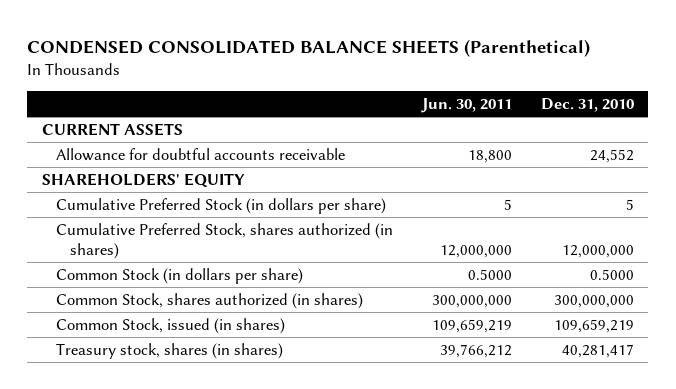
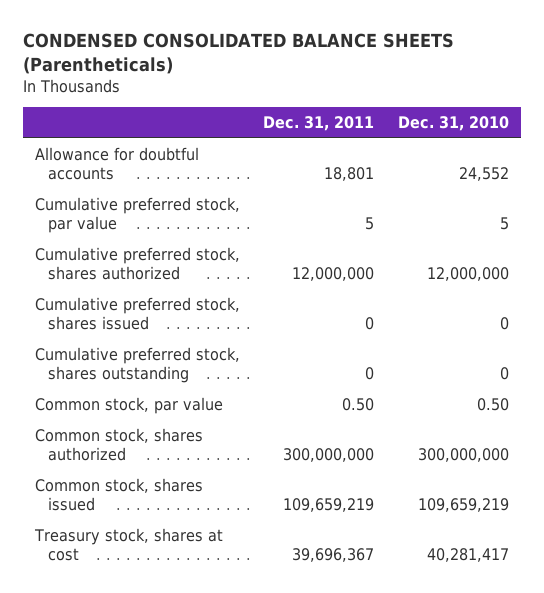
- CONDENSED CONSOLIDATED BALANCE SHEETS (Parenthetical)
+ CONDENSED CONSOLIDATED BALANCE SHEETS (Parentheticals)
- | Jun. 30, 2011 | Dec. 31, 2010
+ | Dec. 31, 2011 | Dec. 31, 2010
- CURRENT ASSETS
- Allowance for doubtful accounts receivable | 18,800 | 24,552
- SHAREHOLDERS' EQUITY
- Cumulative Preferred Stock (in dollars per share) | 5 | 5
- Cumulative Preferred Stock, shares authorized (in shares) | 12,000,000 | 12,000,000
- Common Stock (in dollars per share) | 0.5000 | 0.5000
- Common Stock, shares authorized (in shares) | 300,000,000 | 300,000,000
- Common Stock, issued (in shares) | 109,659,219 | 109,659,219
- Treasury stock, shares (in shares) | 39,766,212 | 40,281,417
+ Allowance for doubtful accounts | 18,801 | 24,552
+ Cumulative preferred stock, par value | 5 | 5
+ Cumulative preferred stock, shares authorized | 12,000,000 | 12,000,000
+ Cumulative preferred stock, shares issued | 0 | 0
+ Cumulative preferred stock, shares outstanding | 0 | 0
+ Common stock, par value | 0.50 | 0.50
+ Common stock, shares authorized | 300,000,000 | 300,000,000
+ Common stock, shares issued | 109,659,219 | 109,659,219
+ Treasury stock, shares at cost | 39,696,367 | 40,281,417

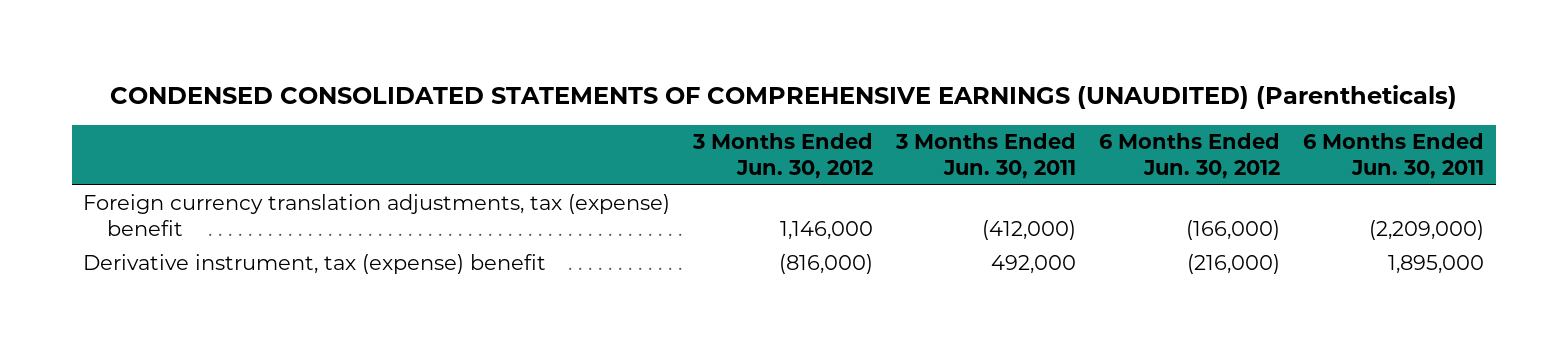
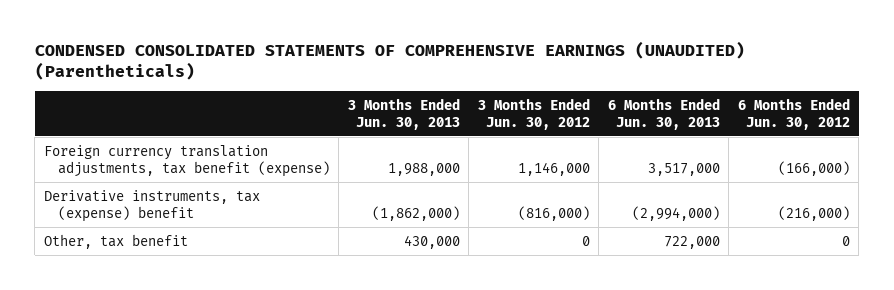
- | 3 Months Ended Jun. 30, 2012 | 3 Months Ended Jun. 30, 2011 | 6 Months Ended Jun. 30, 2012 | 6 Months Ended Jun. 30, 2011
+ | 3 Months Ended Jun. 30, 2013 | 3 Months Ended Jun. 30, 2012 | 6 Months Ended Jun. 30, 2013 | 6 Months Ended Jun. 30, 2012
- Foreign currency translation adjustments, tax (expense) benefit | 1,146,000 | (412,000) | (166,000) | (2,209,000)
- Derivative instrument, tax (expense) benefit | (816,000) | 492,000 | (216,000) | 1,895,000
+ Foreign currency translation adjustments, tax benefit (expense) | 1,988,000 | 1,146,000 | 3,517,000 | (166,000)
+ Derivative instruments, tax (expense) benefit | (1,862,000) | (816,000) | (2,994,000) | (216,000)
+ Other, tax benefit | 430,000 | 0 | 722,000 | 0

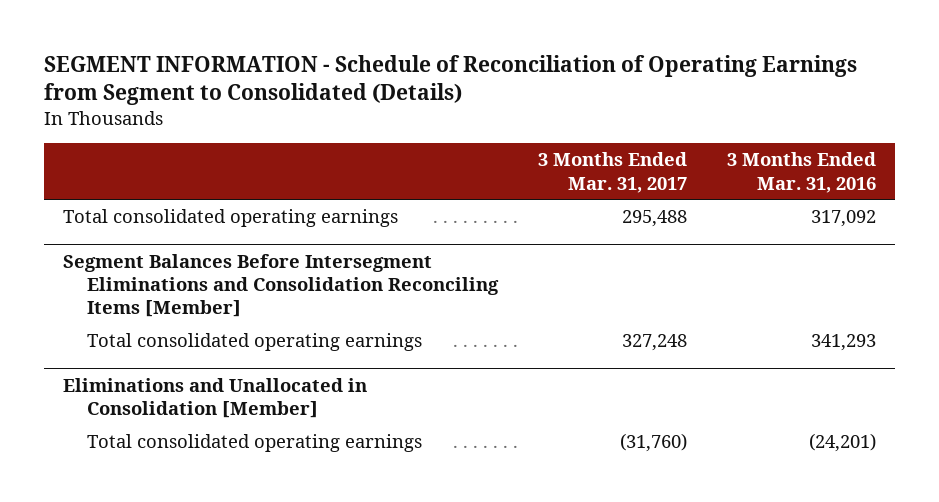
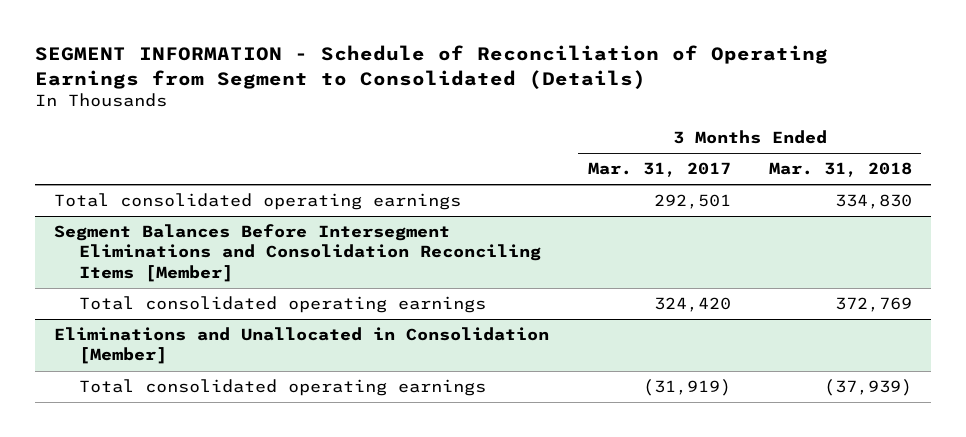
- | 3 Months Ended Mar. 31, 2017 | 3 Months Ended Mar. 31, 2016
+ | 3 Months Ended Mar. 31, 2017 | 3 Months Ended Mar. 31, 2018
- Total consolidated operating earnings | 295,488 | 317,092
+ Total consolidated operating earnings | 292,501 | 334,830
@ Segment Balances Before Intersegment Eliminations and Consolidation Reconciling Items [Member]
- Total consolidated operating earnings | 327,248 | 341,293
+ Total consolidated operating earnings | 324,420 | 372,769
@ Eliminations and Unallocated in Consolidation [Member]
- Total consolidated operating earnings | (31,760) | (24,201)
+ Total consolidated operating earnings | (31,919) | (37,939)

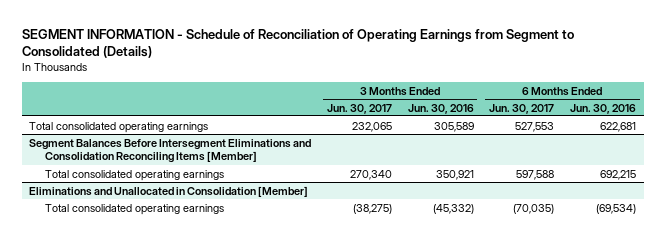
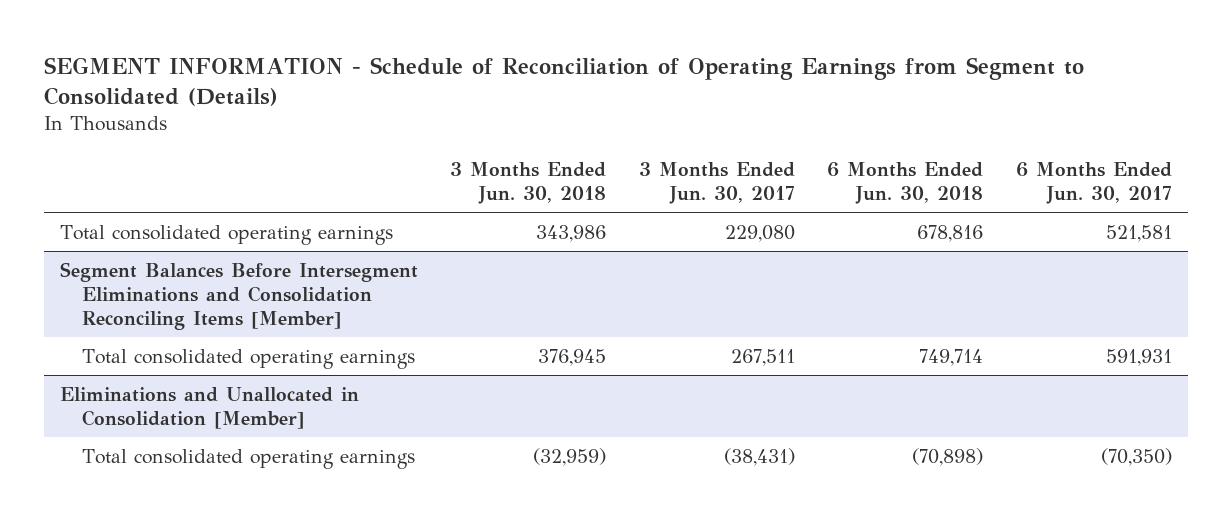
- | 3 Months Ended Jun. 30, 2017 | 3 Months Ended Jun. 30, 2016 | 6 Months Ended Jun. 30, 2017 | 6 Months Ended Jun. 30, 2016
+ | 3 Months Ended Jun. 30, 2018 | 3 Months Ended Jun. 30, 2017 | 6 Months Ended Jun. 30, 2018 | 6 Months Ended Jun. 30, 2017
- Total consolidated operating earnings | 232,065 | 305,589 | 527,553 | 622,681
+ Total consolidated operating earnings | 343,986 | 229,080 | 678,816 | 521,581
@ Segment Balances Before Intersegment Eliminations and Consolidation Reconciling Items [Member]
- Total consolidated operating earnings | 270,340 | 350,921 | 597,588 | 692,215
+ Total consolidated operating earnings | 376,945 | 267,511 | 749,714 | 591,931
@ Eliminations and Unallocated in Consolidation [Member]
- Total consolidated operating earnings | (38,275) | (45,332) | (70,035) | (69,534)
+ Total consolidated operating earnings | (32,959) | (38,431) | (70,898) | (70,350)

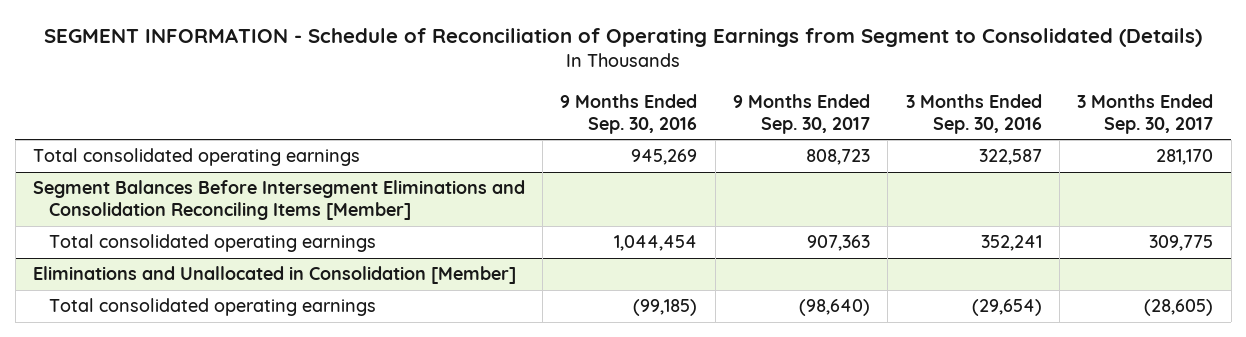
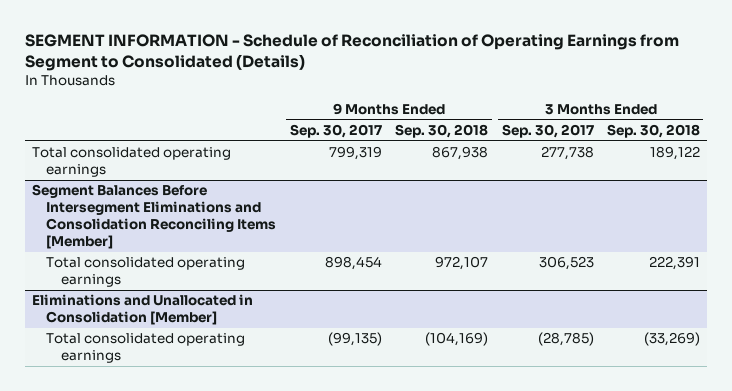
- | 9 Months Ended Sep. 30, 2016 | 9 Months Ended Sep. 30, 2017 | 3 Months Ended Sep. 30, 2016 | 3 Months Ended Sep. 30, 2017
+ | 9 Months Ended Sep. 30, 2017 | 9 Months Ended Sep. 30, 2018 | 3 Months Ended Sep. 30, 2017 | 3 Months Ended Sep. 30, 2018
- Total consolidated operating earnings | 945,269 | 808,723 | 322,587 | 281,170
+ Total consolidated operating earnings | 799,319 | 867,938 | 277,738 | 189,122
@ Segment Balances Before Intersegment Eliminations and Consolidation Reconciling Items [Member]
- Total consolidated operating earnings | 1,044,454 | 907,363 | 352,241 | 309,775
+ Total consolidated operating earnings | 898,454 | 972,107 | 306,523 | 222,391
@ Eliminations and Unallocated in Consolidation [Member]
- Total consolidated operating earnings | (99,185) | (98,640) | (29,654) | (28,605)
+ Total consolidated operating earnings | (99,135) | (104,169) | (28,785) | (33,269)

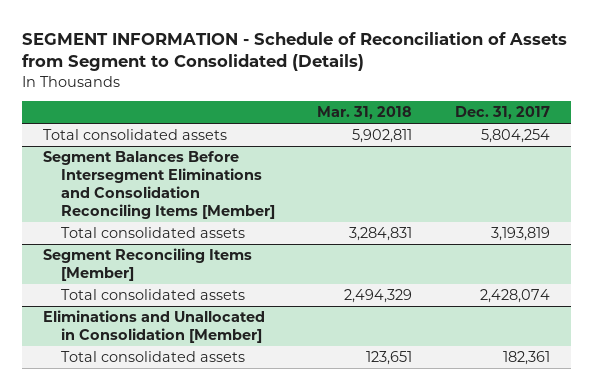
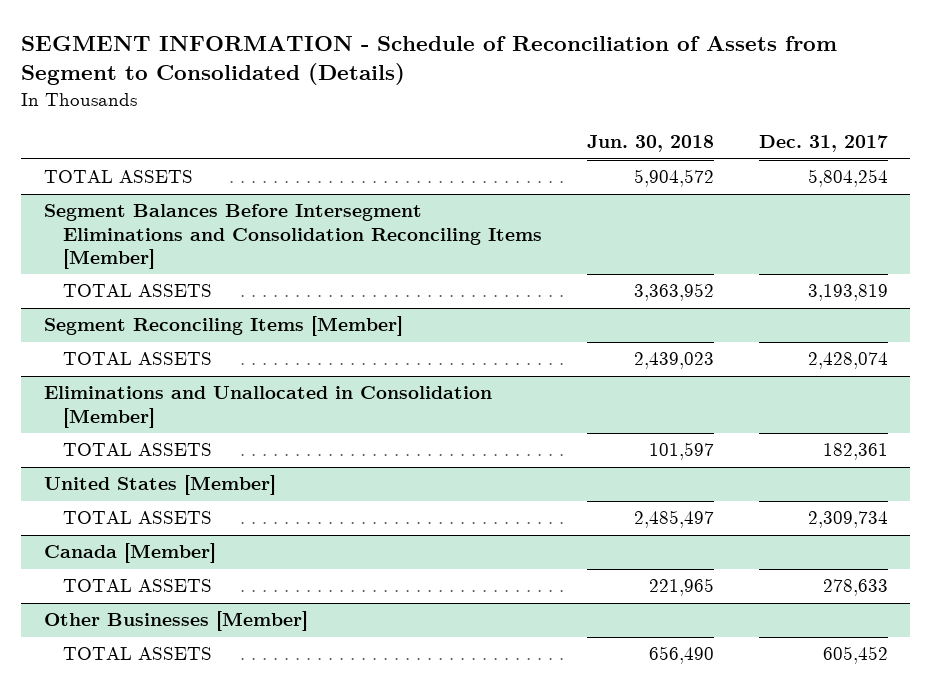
- | Mar. 31, 2018 | Dec. 31, 2017
+ | Jun. 30, 2018 | Dec. 31, 2017
- Total consolidated assets | 5,902,811 | 5,804,254
+ TOTAL ASSETS | 5,904,572 | 5,804,254
@ Segment Balances Before Intersegment Eliminations and Consolidation Reconciling Items [Member]
- Total consolidated assets | 3,284,831 | 3,193,819
+ TOTAL ASSETS | 3,363,952 | 3,193,819
@ Segment Reconciling Items [Member]
- Total consolidated assets | 2,494,329 | 2,428,074
+ TOTAL ASSETS | 2,439,023 | 2,428,074
@ Eliminations and Unallocated in Consolidation [Member]
- Total consolidated assets | 123,651 | 182,361
+ TOTAL ASSETS | 101,597 | 182,361
+ United States [Member]
+ TOTAL ASSETS | 2,485,497 | 2,309,734
+ Canada [Member]
+ TOTAL ASSETS | 221,965 | 278,633
+ Other Businesses [Member]
+ TOTAL ASSETS | 656,490 | 605,452

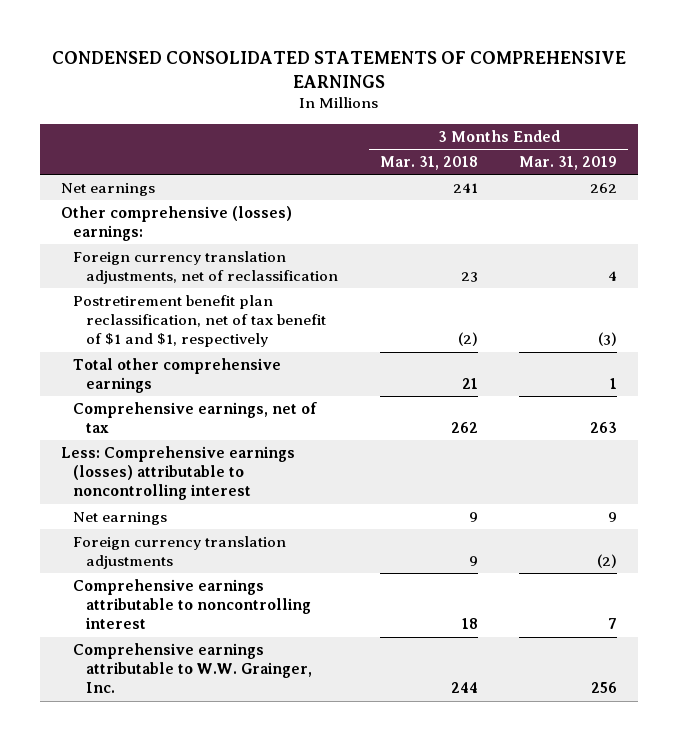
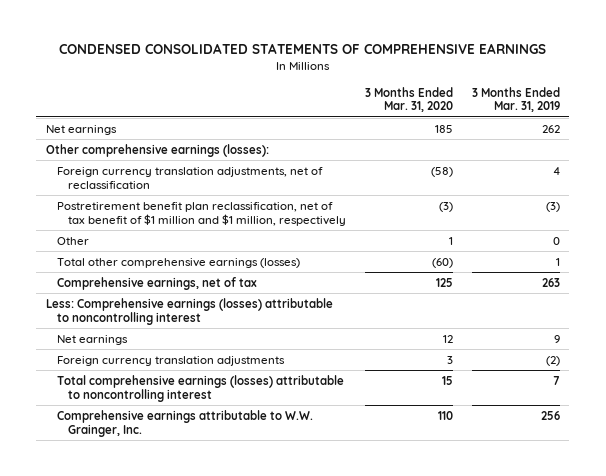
- | 3 Months Ended Mar. 31, 2018 | 3 Months Ended Mar. 31, 2019
+ | 3 Months Ended Mar. 31, 2020 | 3 Months Ended Mar. 31, 2019
- Other comprehensive (losses) earnings:
+ Other comprehensive earnings (losses):
- Postretirement benefit plan reclassification, net of tax benefit of $1 and $1, respectively | (2) | (3)
- Total other comprehensive earnings | 21 | 1
+ Postretirement benefit plan reclassification, net of tax benefit of $1 million and $1 million, respectively | (3) | (3)
+ Other | 1 | 0
+ Total other comprehensive earnings (losses) | (60) | 1
- Comprehensive earnings attributable to noncontrolling interest | 18 | 7
+ Total comprehensive earnings (losses) attributable to noncontrolling interest | 15 | 7

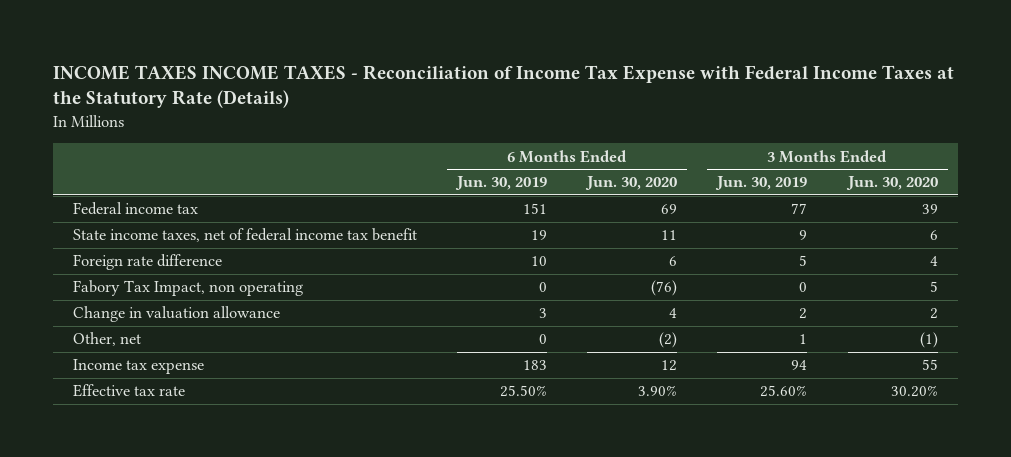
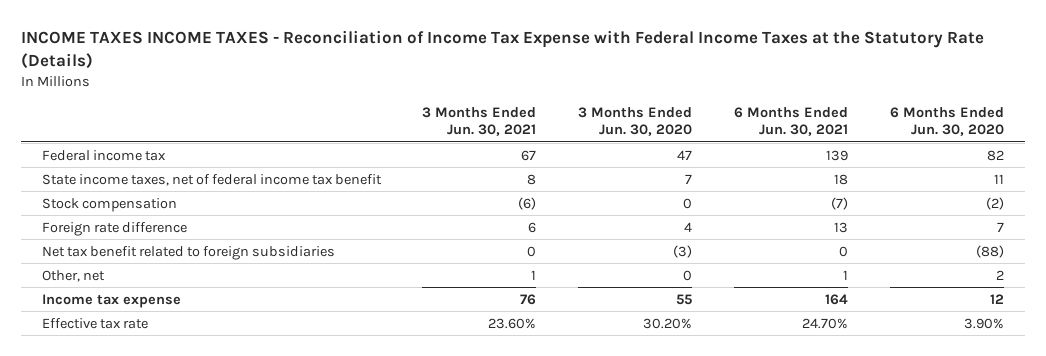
- | 6 Months Ended Jun. 30, 2019 | 6 Months Ended Jun. 30, 2020 | 3 Months Ended Jun. 30, 2019 | 3 Months Ended Jun. 30, 2020
+ | 3 Months Ended Jun. 30, 2021 | 3 Months Ended Jun. 30, 2020 | 6 Months Ended Jun. 30, 2021 | 6 Months Ended Jun. 30, 2020
- Federal income tax | 151 | 69 | 77 | 39
- State income taxes, net of federal income tax benefit | 19 | 11 | 9 | 6
- Foreign rate difference | 10 | 6 | 5 | 4
- Fabory Tax Impact, non operating | 0 | (76) | 0 | 5
- Change in valuation allowance | 3 | 4 | 2 | 2
- Other, net | 0 | (2) | 1 | (1)
+ Federal income tax | 67 | 47 | 139 | 82
+ State income taxes, net of federal income tax benefit | 8 | 7 | 18 | 11
+ Stock compensation | (6) | 0 | (7) | (2)
+ Foreign rate difference | 6 | 4 | 13 | 7
+ Net tax benefit related to foreign subsidiaries | 0 | (3) | 0 | (88)
+ Other, net | 1 | 0 | 1 | 2

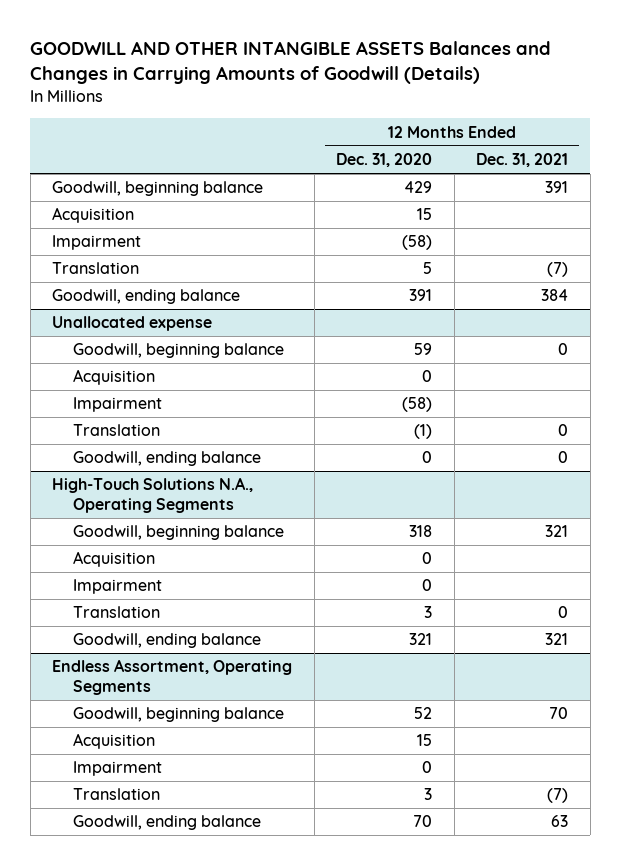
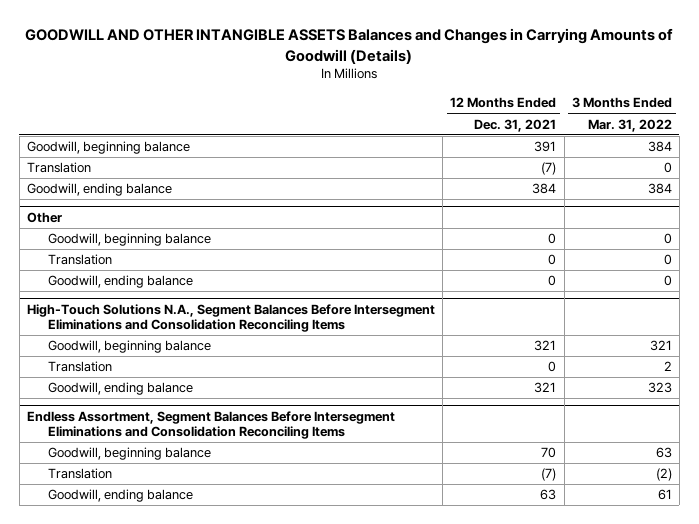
- | 12 Months Ended Dec. 31, 2020 | 12 Months Ended Dec. 31, 2021
+ | 12 Months Ended Dec. 31, 2021 | 3 Months Ended Mar. 31, 2022
- Acquisition | 15 |
- Impairment | (58) |
- Unallocated expense
+ Other
- Acquisition | 0 |
- Impairment | (58) |
- High-Touch Solutions N.A., Operating Segments
+ High-Touch Solutions N.A., Segment Balances Before Intersegment Eliminations and Consolidation Reconciling Items
- Acquisition | 0 |
- Impairment | 0 |
- Endless Assortment, Operating Segments
+ Endless Assortment, Segment Balances Before Intersegment Eliminations and Consolidation Reconciling Items
- Acquisition | 15 |
- Impairment | 0 |

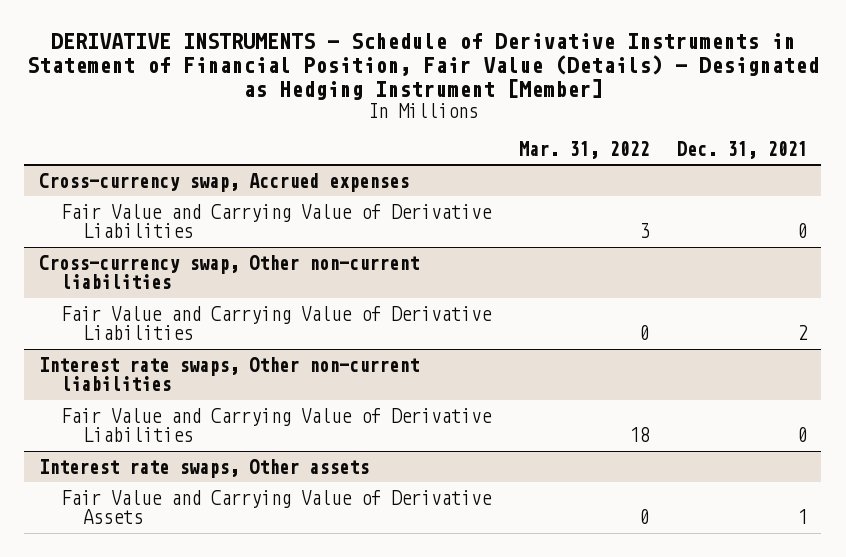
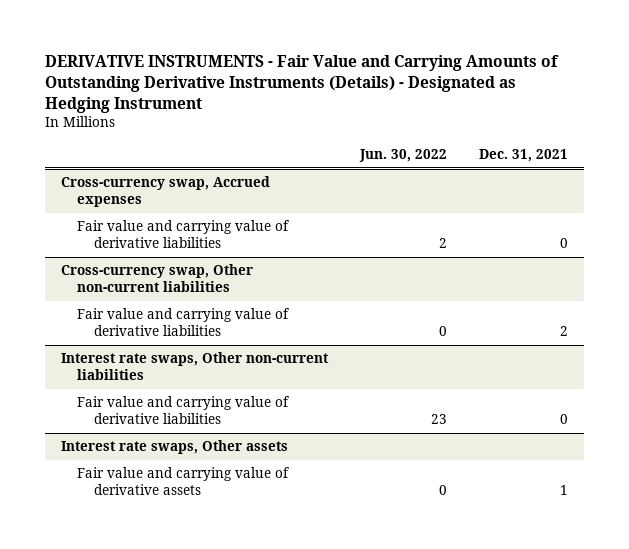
- DERIVATIVE INSTRUMENTS - Schedule of Derivative Instruments in Statement of Financial Position, Fair Value (Details) - Designated as Hedging Instrument [Member]
+ DERIVATIVE INSTRUMENTS - Fair Value and Carrying Amounts of Outstanding Derivative Instruments (Details) - Designated as Hedging Instrument
- | Mar. 31, 2022 | Dec. 31, 2021
+ | Jun. 30, 2022 | Dec. 31, 2021
@ Cross-currency swap, Accrued expenses
- Fair Value and Carrying Value of Derivative Liabilities | 3 | 0
+ Fair value and carrying value of derivative liabilities | 2 | 0
@ Cross-currency swap, Other non-current liabilities
- Fair Value and Carrying Value of Derivative Liabilities | 0 | 2
+ Fair value and carrying value of derivative liabilities | 0 | 2
@ Interest rate swaps, Other non-current liabilities
- Fair Value and Carrying Value of Derivative Liabilities | 18 | 0
+ Fair value and carrying value of derivative liabilities | 23 | 0
@ Interest rate swaps, Other assets
- Fair Value and Carrying Value of Derivative Assets | 0 | 1
+ Fair value and carrying value of derivative assets | 0 | 1

